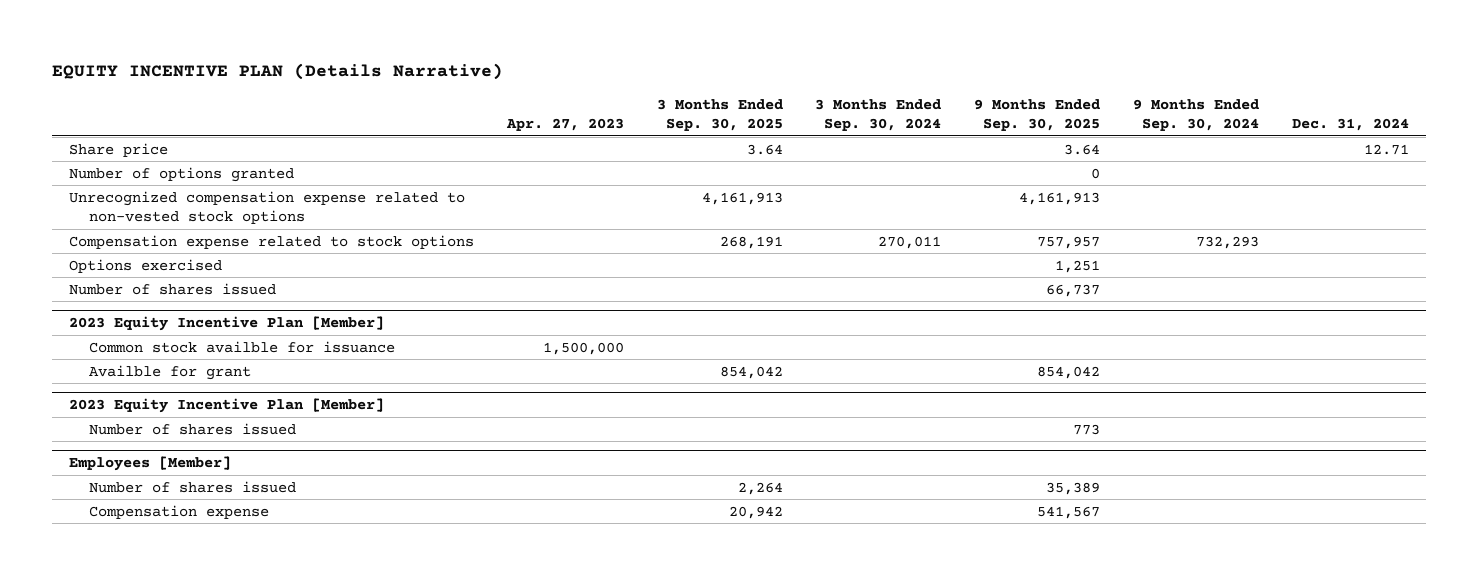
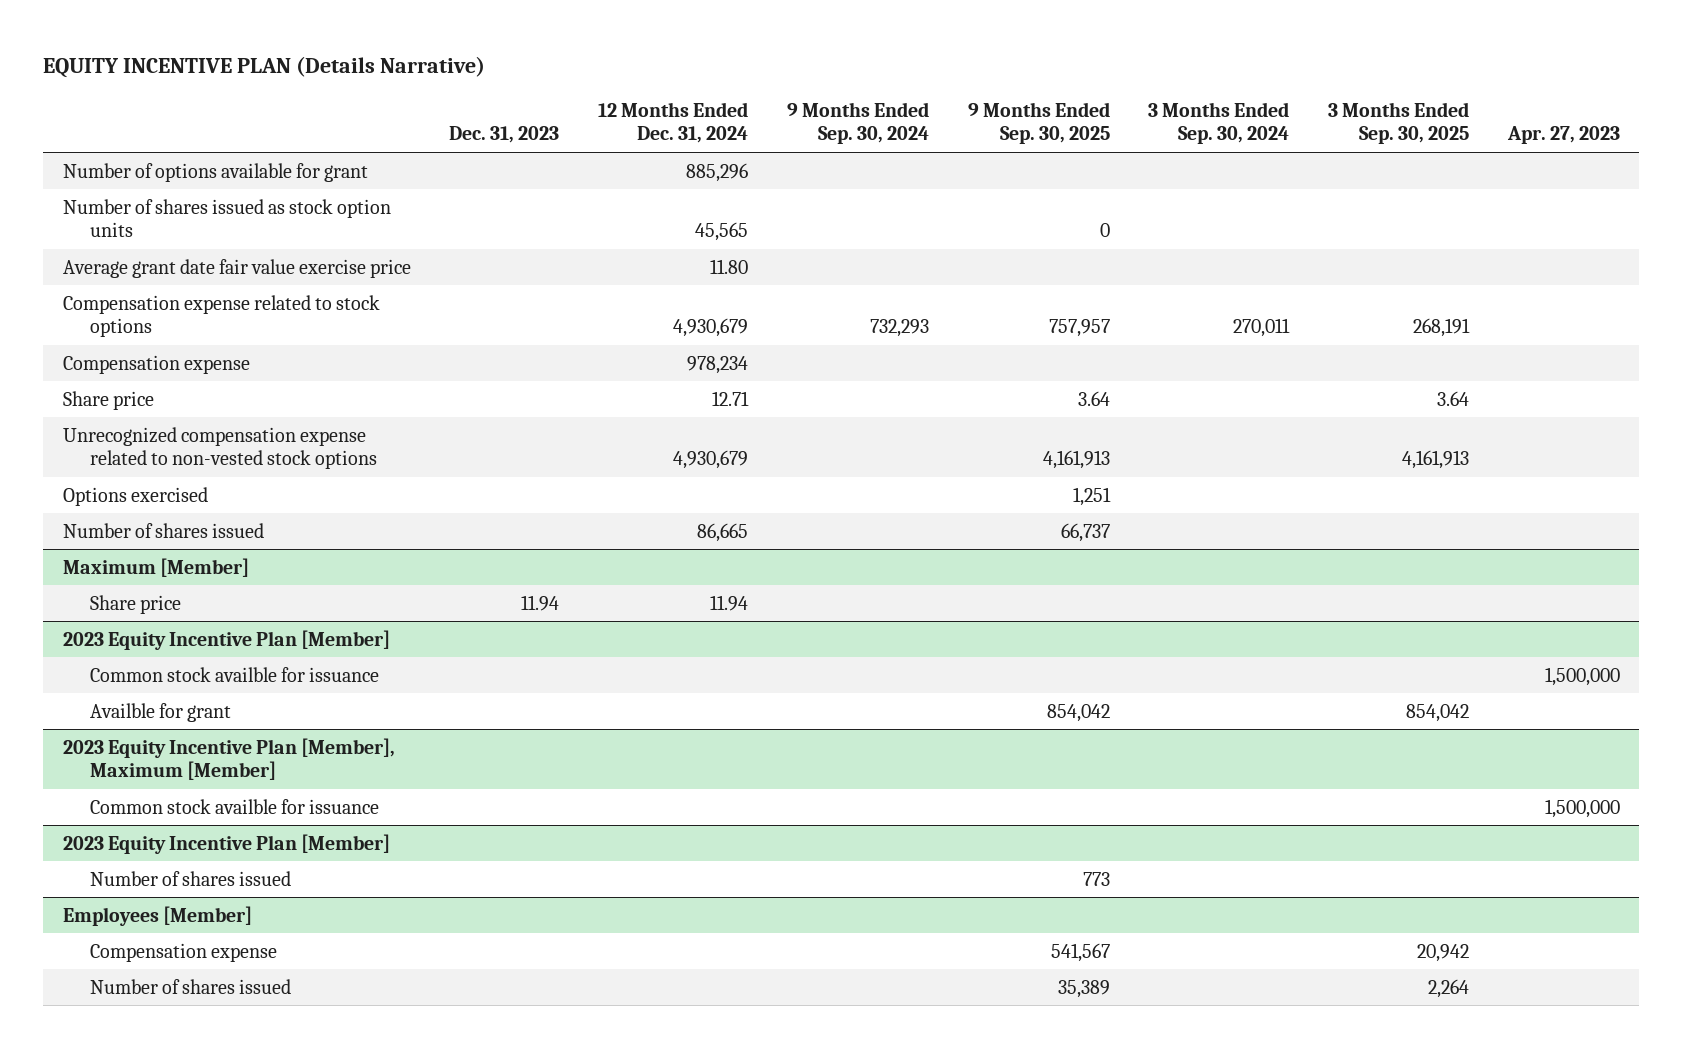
- | Apr. 27, 2023 | 3 Months Ended Sep. 30, 2025 | 3 Months Ended Sep. 30, 2024 | 9 Months Ended Sep. 30, 2025 | 9 Months Ended Sep. 30, 2024 | Dec. 31, 2024
+ | Dec. 31, 2023 | 12 Months Ended Dec. 31, 2024 | 9 Months Ended Sep. 30, 2024 | 9 Months Ended Sep. 30, 2025 | 3 Months Ended Sep. 30, 2024 | 3 Months Ended Sep. 30, 2025 | Apr. 27, 2023
+ Number of options available for grant | | 885,296 | | | | |
+ Number of shares issued as stock option units | | 45,565 | | 0 | | |
+ Average grant date fair value exercise price | | 11.80 | | | | |
moved up: Compensation expense related to stock options | | 4,930,679 | 732,293 | 757,957 | 270,011 | 268,191 |
+ Compensation expense | | 978,234 | | | | |
- Number of options granted | | | | 0 | |
+ Maximum [Member]
+ Share price | 11.94 | 11.94 | | | | |
+ 2023 Equity Incentive Plan [Member], Maximum [Member]
+ Common stock availble for issuance | | | | | | | 1,500,000
@ Employees [Member]
moved down: Number of shares issued | | | | 35,389 | | 2,264 |

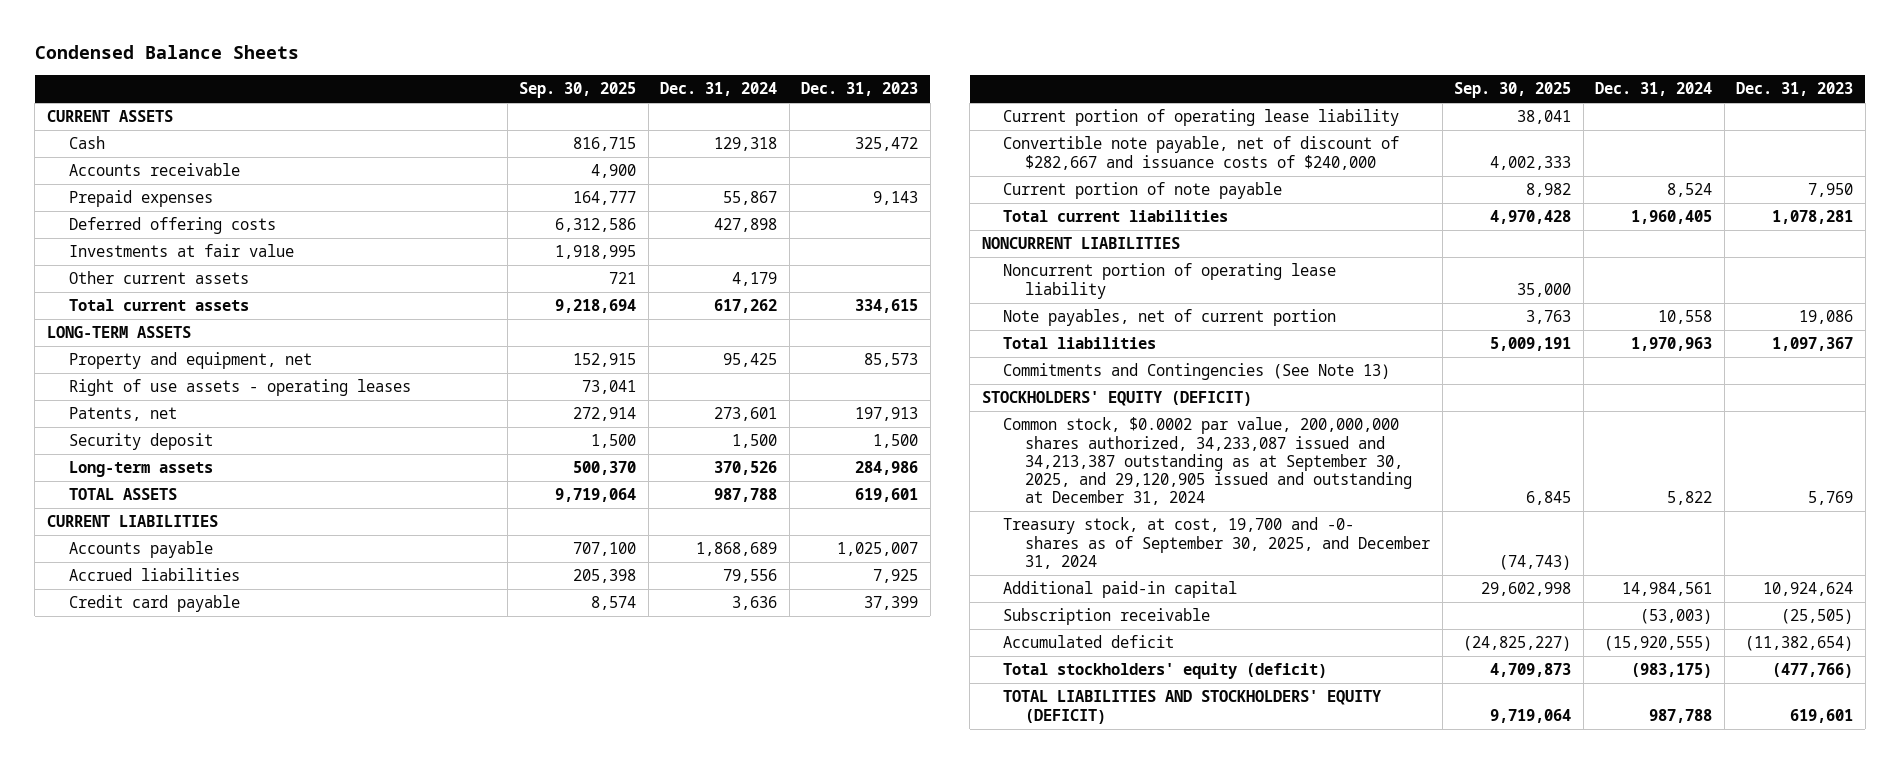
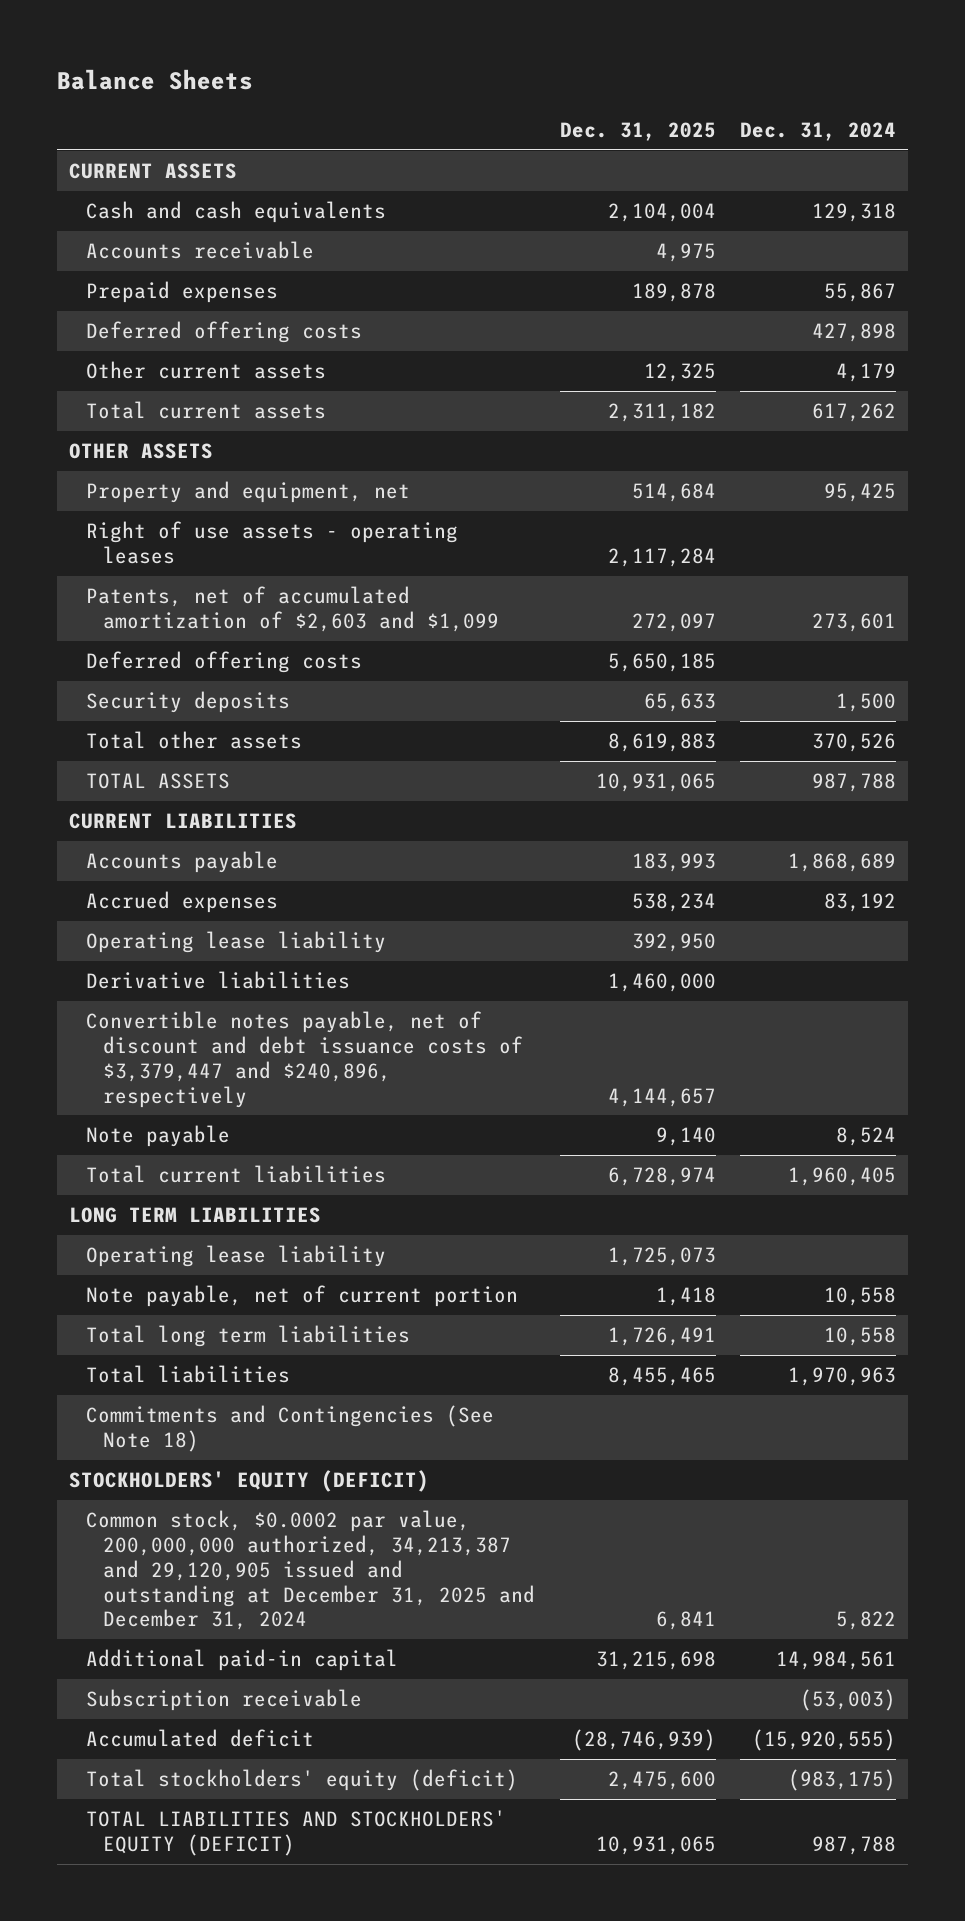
- Condensed Balance Sheets
+ Balance Sheets
- | Sep. 30, 2025 | Dec. 31, 2024 | Dec. 31, 2023
+ | Dec. 31, 2025 | Dec. 31, 2024
- Cash | 816,715 | 129,318 | 325,472
+ Cash and cash equivalents | 2,104,004 | 129,318
- Investments at fair value | 1,918,995 | |
- LONG-TERM ASSETS
+ OTHER ASSETS
- Patents, net | 272,914 | 273,601 | 197,913
- Security deposit | 1,500 | 1,500 | 1,500
- Long-term assets | 500,370 | 370,526 | 284,986
+ Patents, net of accumulated amortization of $2,603 and $1,099 | 272,097 | 273,601
+ Deferred offering costs | 5,650,185 |
+ Security deposits | 65,633 | 1,500
+ Total other assets | 8,619,883 | 370,526
- Accrued liabilities | 205,398 | 79,556 | 7,925
- Credit card payable | 8,574 | 3,636 | 37,399
- Current portion of operating lease liability | 38,041 | |
- Convertible note payable, net of discount of $282,667 and issuance costs of $240,000 | 4,002,333 | |
- Current portion of note payable | 8,982 | 8,524 | 7,950
+ Accrued expenses | 538,234 | 83,192
+ Operating lease liability | 392,950 |
+ Derivative liabilities | 1,460,000 |
+ Convertible notes payable, net of discount and debt issuance costs of $3,379,447 and $240,896, respectively | 4,144,657 |
+ Note payable | 9,140 | 8,524
- NONCURRENT LIABILITIES
- Noncurrent portion of operating lease liability | 35,000 | |
- Note payables, net of current portion | 3,763 | 10,558 | 19,086
+ LONG TERM LIABILITIES
+ Operating lease liability | 1,725,073 |
+ Note payable, net of current portion | 1,418 | 10,558
+ Total long term liabilities | 1,726,491 | 10,558
- Commitments and Contingencies (See Note 13)
+ Commitments and Contingencies (See Note 18)
- Common stock, $0.0002 par value, 200,000,000 shares authorized, 34,233,087 issued and 34,213,387 outstanding as at September 30, 2025, and 29,120,905 issued and outstanding at December 31, 2024 | 6,845 | 5,822 | 5,769
- Treasury stock, at cost, 19,700 and -0- shares as of September 30, 2025, and December 31, 2024 | (74,743) | |
+ Common stock, $0.0002 par value, 200,000,000 authorized, 34,213,387 and 29,120,905 issued and outstanding at December 31, 2025 and December 31, 2024 | 6,841 | 5,822

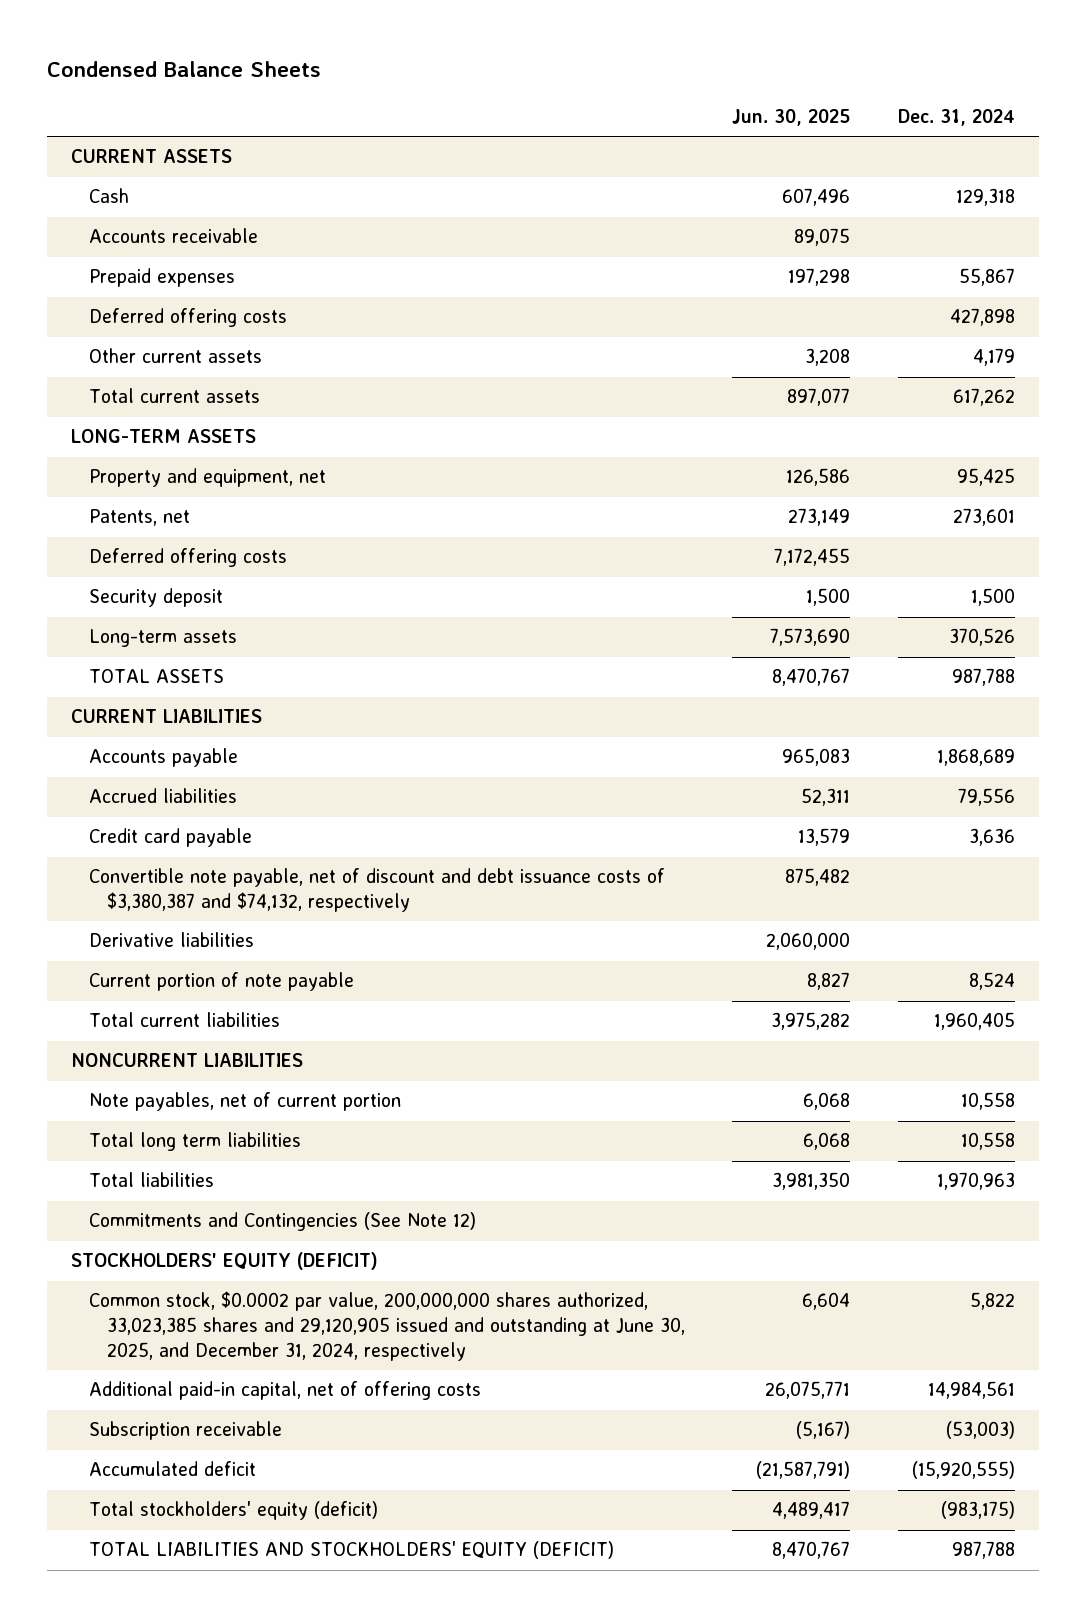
- Balance Sheets
+ Condensed Balance Sheets
- | Dec. 31, 2025 | Dec. 31, 2024
+ | Jun. 30, 2025 | Dec. 31, 2024
- Cash and cash equivalents | 2,104,004 | 129,318
+ Cash | 607,496 | 129,318
- OTHER ASSETS
+ LONG-TERM ASSETS
- Right of use assets - operating leases | 2,117,284 |
- Patents, net of accumulated amortization of $2,603 and $1,099 | 272,097 | 273,601
+ Patents, net | 273,149 | 273,601
- Security deposits | 65,633 | 1,500
- Total other assets | 8,619,883 | 370,526
+ Security deposit | 1,500 | 1,500
+ Long-term assets | 7,573,690 | 370,526
- Accrued expenses | 538,234 | 83,192
- Operating lease liability | 392,950 |
+ Accrued liabilities | 52,311 | 79,556
+ Credit card payable | 13,579 | 3,636
+ Convertible note payable, net of discount and debt issuance costs of $3,380,387 and $74,132, respectively | 875,482 |
- Convertible notes payable, net of discount and debt issuance costs of $3,379,447 and $240,896, respectively | 4,144,657 |
- Note payable | 9,140 | 8,524
+ Current portion of note payable | 8,827 | 8,524
- LONG TERM LIABILITIES
- Operating lease liability | 1,725,073 |
- Note payable, net of current portion | 1,418 | 10,558
+ NONCURRENT LIABILITIES
+ Note payables, net of current portion | 6,068 | 10,558
- Commitments and Contingencies (See Note 18)
+ Commitments and Contingencies (See Note 12)
- Common stock, $0.0002 par value, 200,000,000 authorized, 34,213,387 and 29,120,905 issued and outstanding at December 31, 2025 and December 31, 2024 | 6,841 | 5,822
- Additional paid-in capital | 31,215,698 | 14,984,561
+ Common stock, $0.0002 par value, 200,000,000 shares authorized, 33,023,385 shares and 29,120,905 issued and outstanding at June 30, 2025, and December 31, 2024, respectively | 6,604 | 5,822
+ Additional paid-in capital, net of offering costs | 26,075,771 | 14,984,561

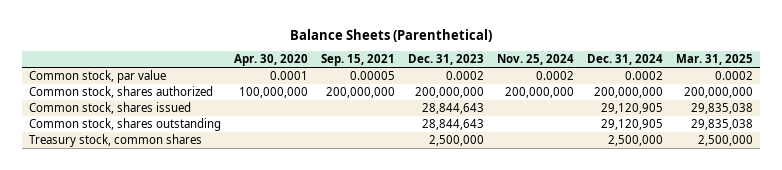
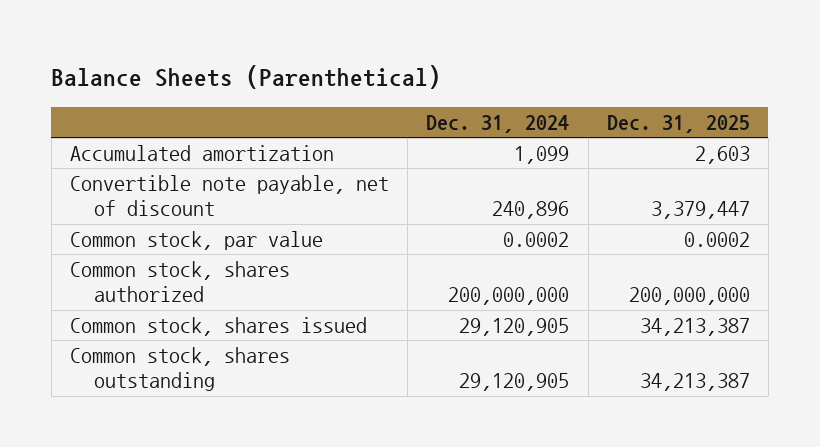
- | Apr. 30, 2020 | Sep. 15, 2021 | Dec. 31, 2023 | Nov. 25, 2024 | Dec. 31, 2024 | Mar. 31, 2025
+ | Dec. 31, 2024 | Dec. 31, 2025
+ Accumulated amortization | 1,099 | 2,603
+ Convertible note payable, net of discount | 240,896 | 3,379,447
- Treasury stock, common shares | | | 2,500,000 | | 2,500,000 | 2,500,000

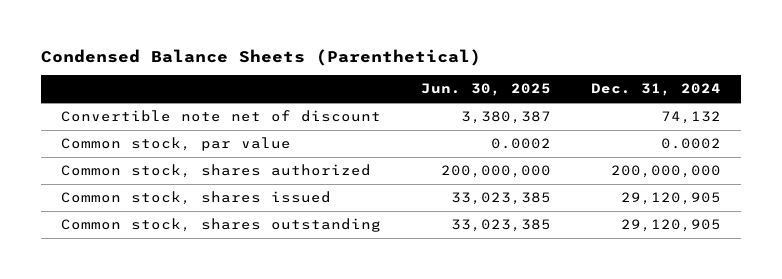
- Balance Sheets (Parenthetical)
+ Condensed Balance Sheets (Parenthetical)
- | Dec. 31, 2024 | Dec. 31, 2025
+ | Jun. 30, 2025 | Dec. 31, 2024
- Accumulated amortization | 1,099 | 2,603
- Convertible note payable, net of discount | 240,896 | 3,379,447
+ Convertible note net of discount | 3,380,387 | 74,132

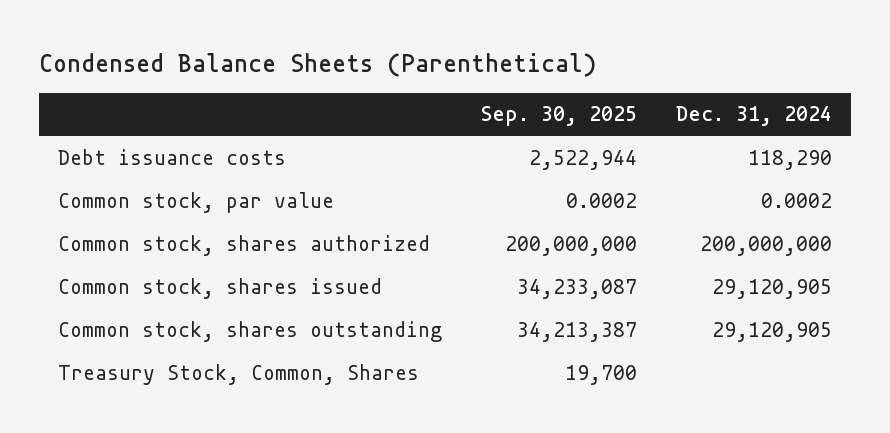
- | Jun. 30, 2025 | Dec. 31, 2024
+ | Sep. 30, 2025 | Dec. 31, 2024
- Convertible note net of discount | 3,380,387 | 74,132
+ Debt issuance costs | 2,522,944 | 118,290
+ Treasury Stock, Common, Shares | 19,700 |

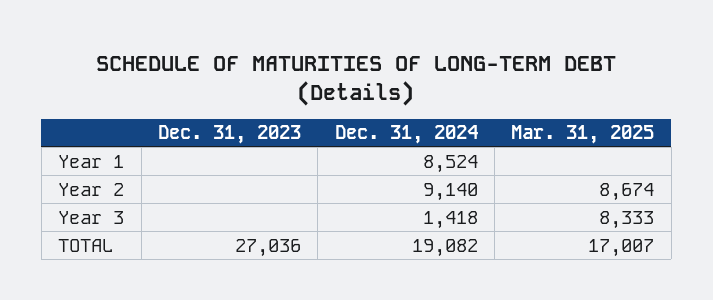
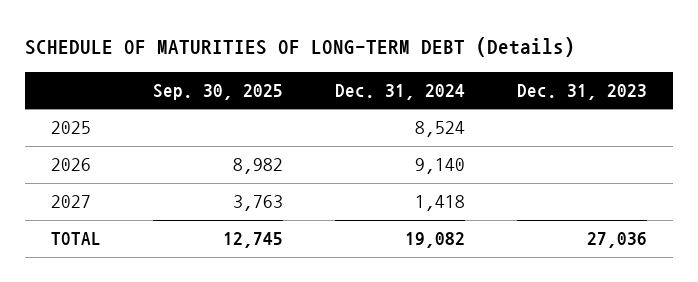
- | Dec. 31, 2023 | Dec. 31, 2024 | Mar. 31, 2025
+ | Sep. 30, 2025 | Dec. 31, 2024 | Dec. 31, 2023
- Year 1 | | 8,524 |
- Year 2 | | 9,140 | 8,674
- Year 3 | | 1,418 | 8,333
+ 2025 | | 8,524 |
+ 2026 | 8,982 | 9,140 |
+ 2027 | 3,763 | 1,418 |

